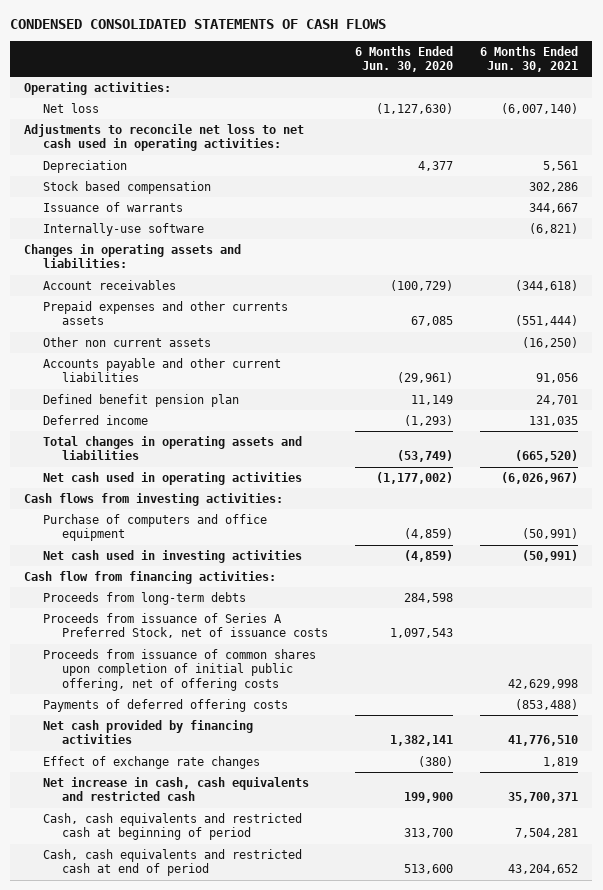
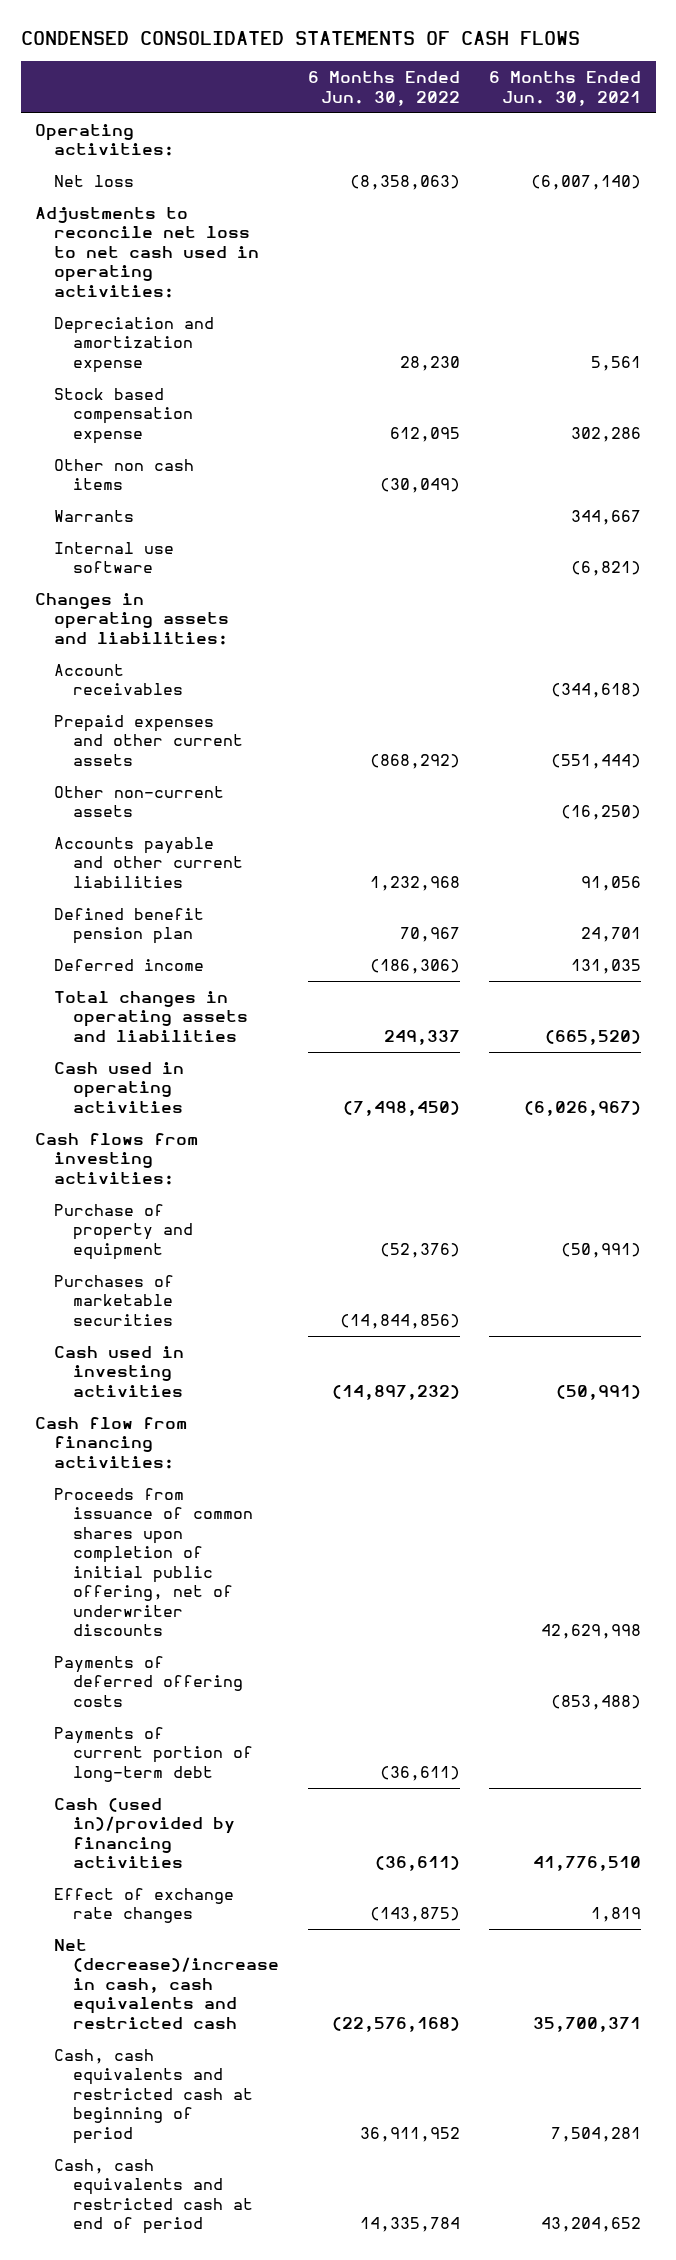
- | 6 Months Ended Jun. 30, 2020 | 6 Months Ended Jun. 30, 2021
+ | 6 Months Ended Jun. 30, 2022 | 6 Months Ended Jun. 30, 2021
- Depreciation | 4,377 | 5,561
- Stock based compensation | | 302,286
- Issuance of warrants | | 344,667
- Internally-use software | | (6,821)
+ Depreciation and amortization expense | 28,230 | 5,561
+ Stock based compensation expense | 612,095 | 302,286
+ Other non cash items | (30,049) |
+ Warrants | | 344,667
+ Internal use software | | (6,821)
- Prepaid expenses and other currents assets | 67,085 | (551,444)
- Other non current assets | | (16,250)
+ Prepaid expenses and other current assets | (868,292) | (551,444)
+ Other non-current assets | | (16,250)
- Net cash used in operating activities | (1,177,002) | (6,026,967)
+ Cash used in operating activities | (7,498,450) | (6,026,967)
- Purchase of computers and office equipment | (4,859) | (50,991)
- Net cash used in investing activities | (4,859) | (50,991)
+ Purchase of property and equipment | (52,376) | (50,991)
+ Purchases of marketable securities | (14,844,856) |
+ Cash used in investing activities | (14,897,232) | (50,991)
- Proceeds from long-term debts | 284,598 |
- Proceeds from issuance of Series A Preferred Stock, net of issuance costs | 1,097,543 |
- Proceeds from issuance of common shares upon completion of initial public offering, net of offering costs | | 42,629,998
+ Proceeds from issuance of common shares upon completion of initial public offering, net of underwriter discounts | | 42,629,998
- Net cash provided by financing activities | 1,382,141 | 41,776,510
+ Payments of current portion of long-term debt | (36,611) |
+ Cash (used in)/provided by financing activities | (36,611) | 41,776,510
- Net increase in cash, cash equivalents and restricted cash | 199,900 | 35,700,371
+ Net (decrease)/increase in cash, cash equivalents and restricted cash | (22,576,168) | 35,700,371

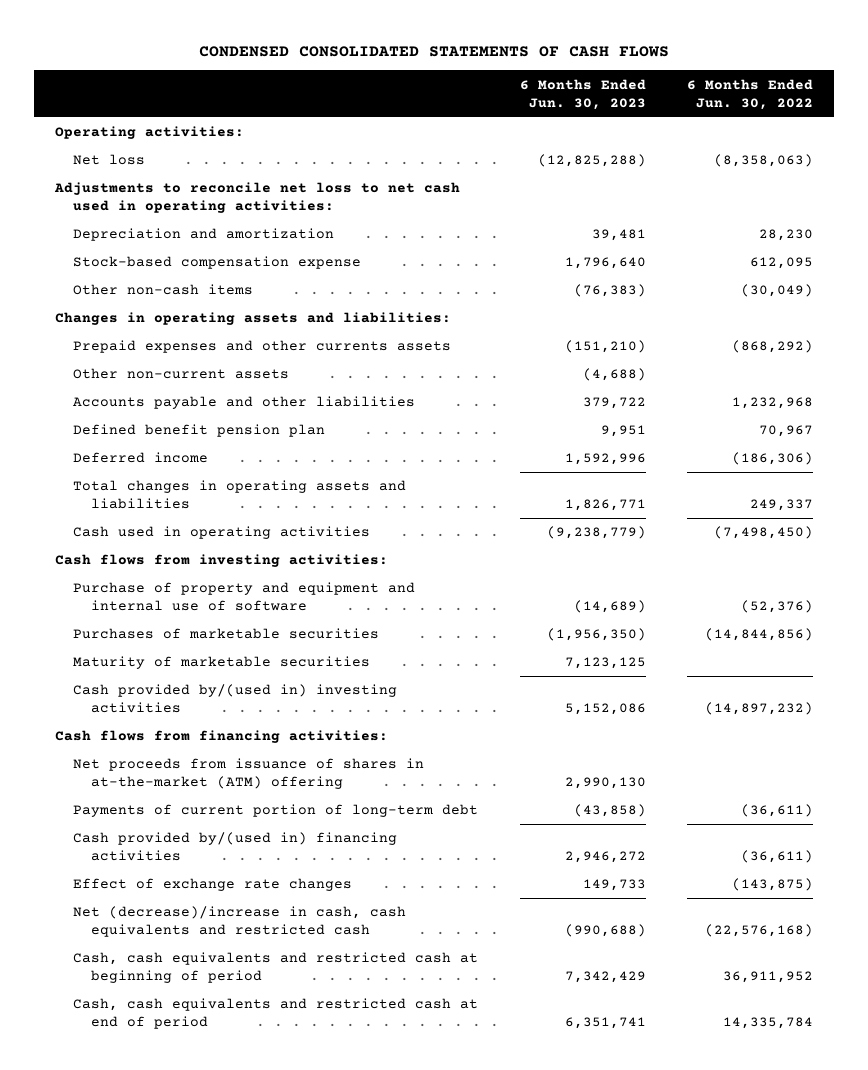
- | 6 Months Ended Jun. 30, 2022 | 6 Months Ended Jun. 30, 2021
+ | 6 Months Ended Jun. 30, 2023 | 6 Months Ended Jun. 30, 2022
- Depreciation and amortization expense | 28,230 | 5,561
- Stock based compensation expense | 612,095 | 302,286
- Other non cash items | (30,049) |
- Warrants | | 344,667
- Internal use software | | (6,821)
+ Depreciation and amortization | 39,481 | 28,230
+ Stock-based compensation expense | 1,796,640 | 612,095
+ Other non-cash items | (76,383) | (30,049)
- Account receivables | | (344,618)
- Prepaid expenses and other current assets | (868,292) | (551,444)
+ Prepaid expenses and other currents assets | (151,210) | (868,292)
- Accounts payable and other current liabilities | 1,232,968 | 91,056
+ Accounts payable and other liabilities | 379,722 | 1,232,968
- Purchase of property and equipment | (52,376) | (50,991)
+ Purchase of property and equipment and internal use of software | (14,689) | (52,376)
- Cash used in investing activities | (14,897,232) | (50,991)
- Cash flow from financing activities:
- Proceeds from issuance of common shares upon completion of initial public offering, net of underwriter discounts | | 42,629,998
- Payments of deferred offering costs | | (853,488)
+ Maturity of marketable securities | 7,123,125 |
+ Cash provided by/(used in) investing activities | 5,152,086 | (14,897,232)
+ Cash flows from financing activities:
+ Net proceeds from issuance of shares in at-the-market (ATM) offering | 2,990,130 |
- Cash (used in)/provided by financing activities | (36,611) | 41,776,510
+ Cash provided by/(used in) financing activities | 2,946,272 | (36,611)

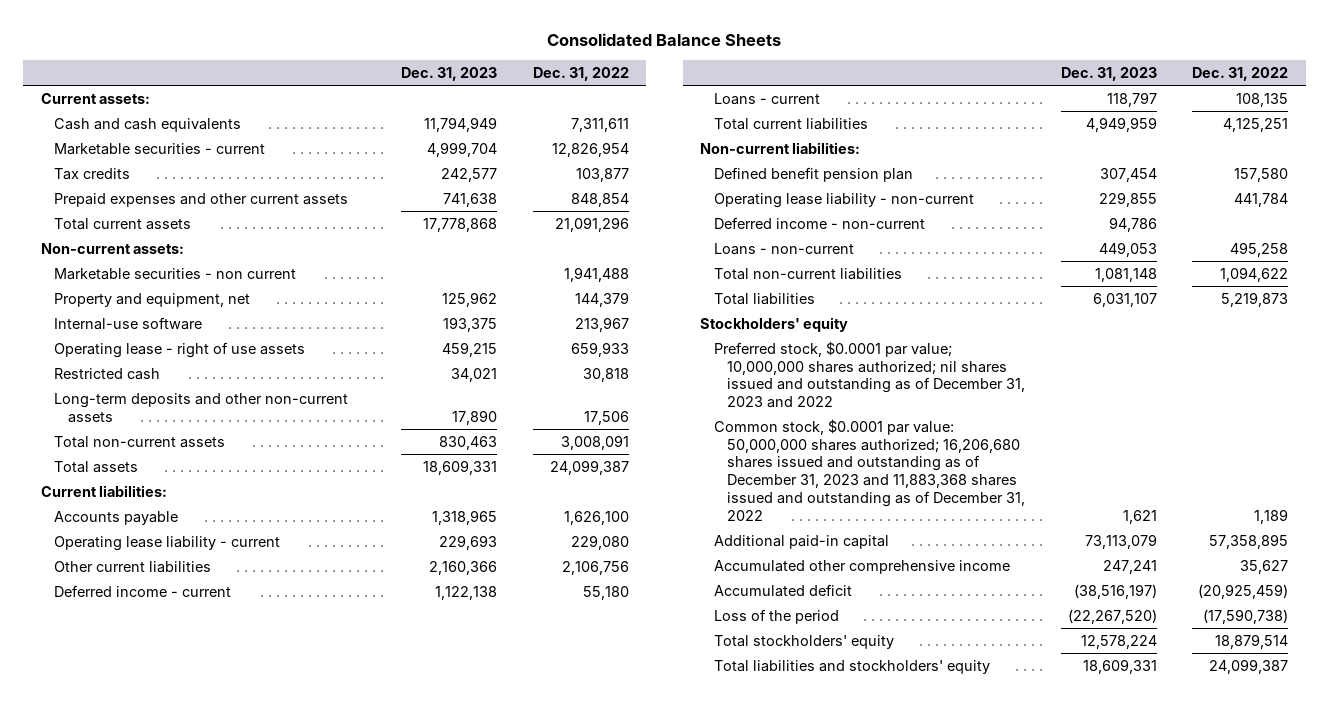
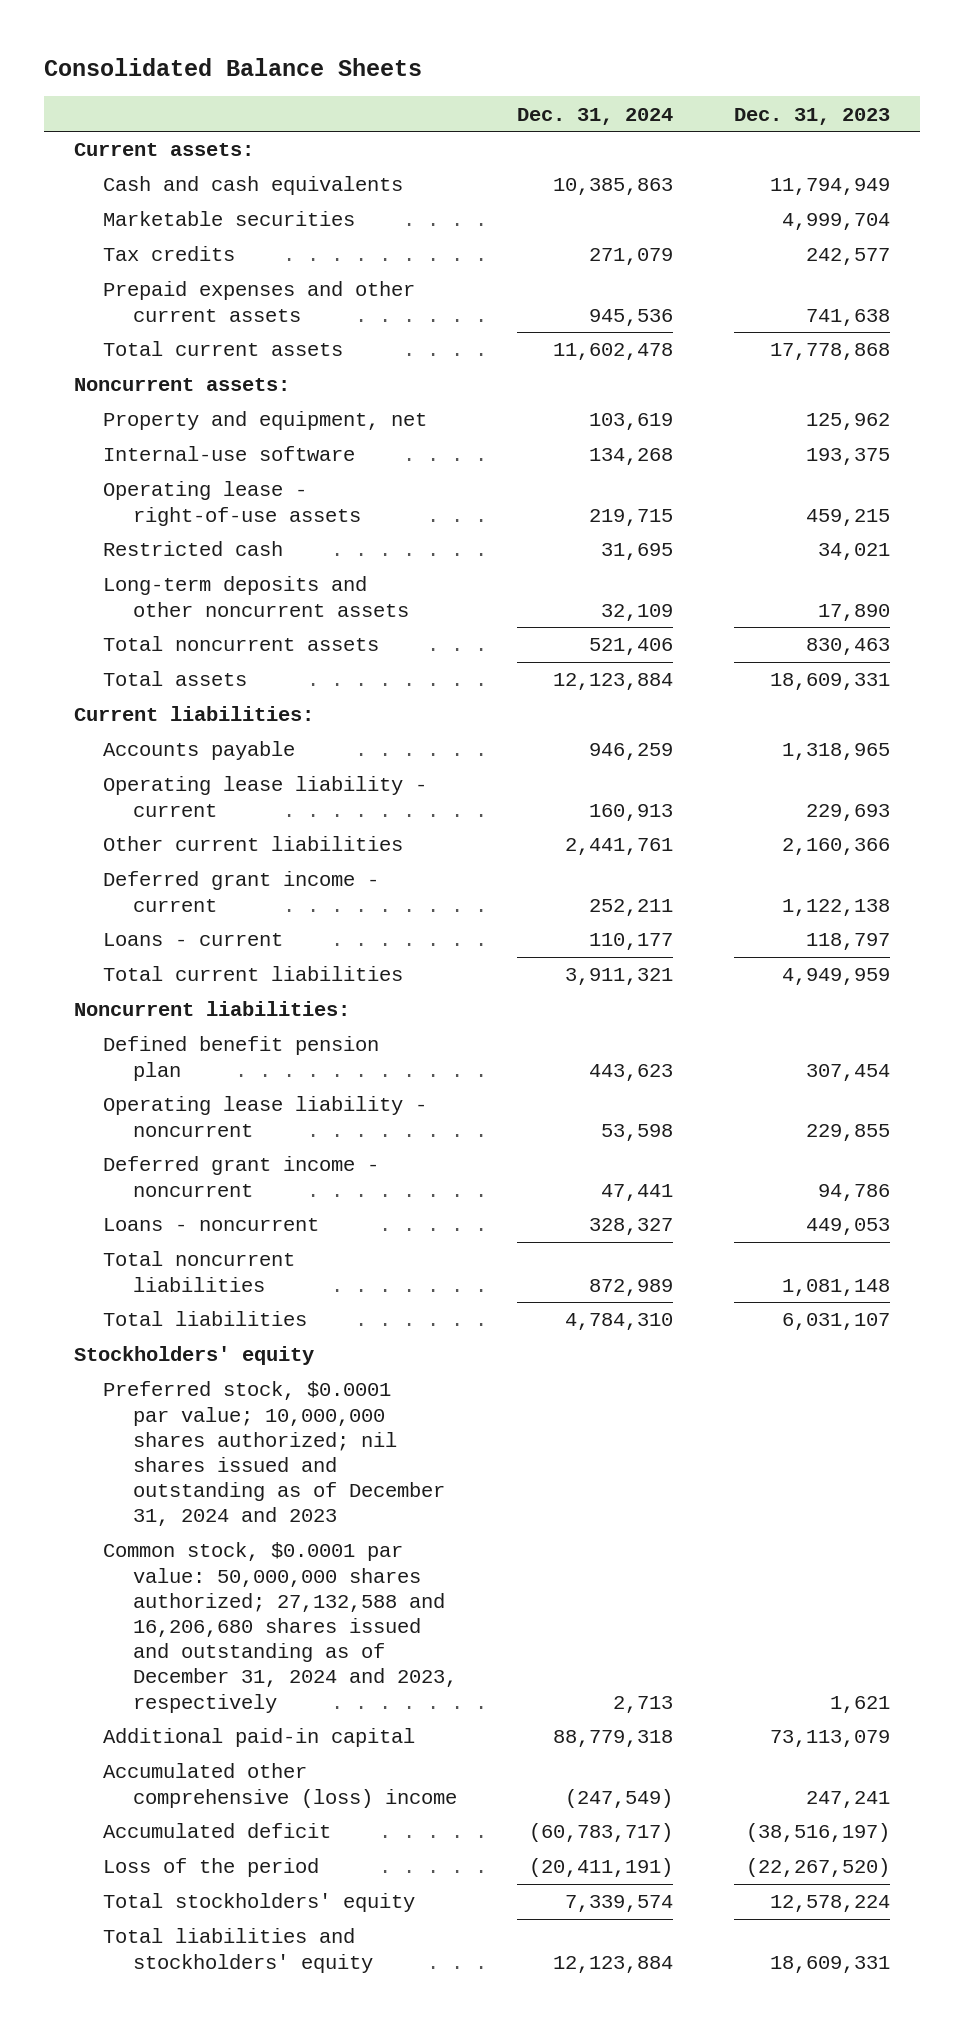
- | Dec. 31, 2023 | Dec. 31, 2022
+ | Dec. 31, 2024 | Dec. 31, 2023
- Marketable securities - current | 4,999,704 | 12,826,954
+ Marketable securities | | 4,999,704
- Non-current assets:
- Marketable securities - non current | | 1,941,488
+ Noncurrent assets:
- Operating lease - right of use assets | 459,215 | 659,933
+ Operating lease - right-of-use assets | 219,715 | 459,215
- Long-term deposits and other non-current assets | 17,890 | 17,506
- Total non-current assets | 830,463 | 3,008,091
+ Long-term deposits and other noncurrent assets | 32,109 | 17,890
+ Total noncurrent assets | 521,406 | 830,463
- Deferred income - current | 1,122,138 | 55,180
+ Deferred grant income - current | 252,211 | 1,122,138
- Non-current liabilities:
+ Noncurrent liabilities:
- Operating lease liability - non-current | 229,855 | 441,784
- Deferred income - non-current | 94,786 |
- Loans - non-current | 449,053 | 495,258
- Total non-current liabilities | 1,081,148 | 1,094,622
+ Operating lease liability - noncurrent | 53,598 | 229,855
+ Deferred grant income - noncurrent | 47,441 | 94,786
+ Loans - noncurrent | 328,327 | 449,053
+ Total noncurrent liabilities | 872,989 | 1,081,148
- Preferred stock, $0.0001 par value; 10,000,000 shares authorized; nil shares issued and outstanding as of December 31, 2023 and 2022
- Common stock, $0.0001 par value: 50,000,000 shares authorized; 16,206,680 shares issued and outstanding as of December 31, 2023 and 11,883,368 shares issued and outstanding as of December 31, 2022 | 1,621 | 1,189
+ Preferred stock, $0.0001 par value; 10,000,000 shares authorized; nil shares issued and outstanding as of December 31, 2024 and 2023
+ Common stock, $0.0001 par value: 50,000,000 shares authorized; 27,132,588 and 16,206,680 shares issued and outstanding as of December 31, 2024 and 2023, respectively | 2,713 | 1,621
- Accumulated other comprehensive income | 247,241 | 35,627
+ Accumulated other comprehensive (loss) income | (247,549) | 247,241

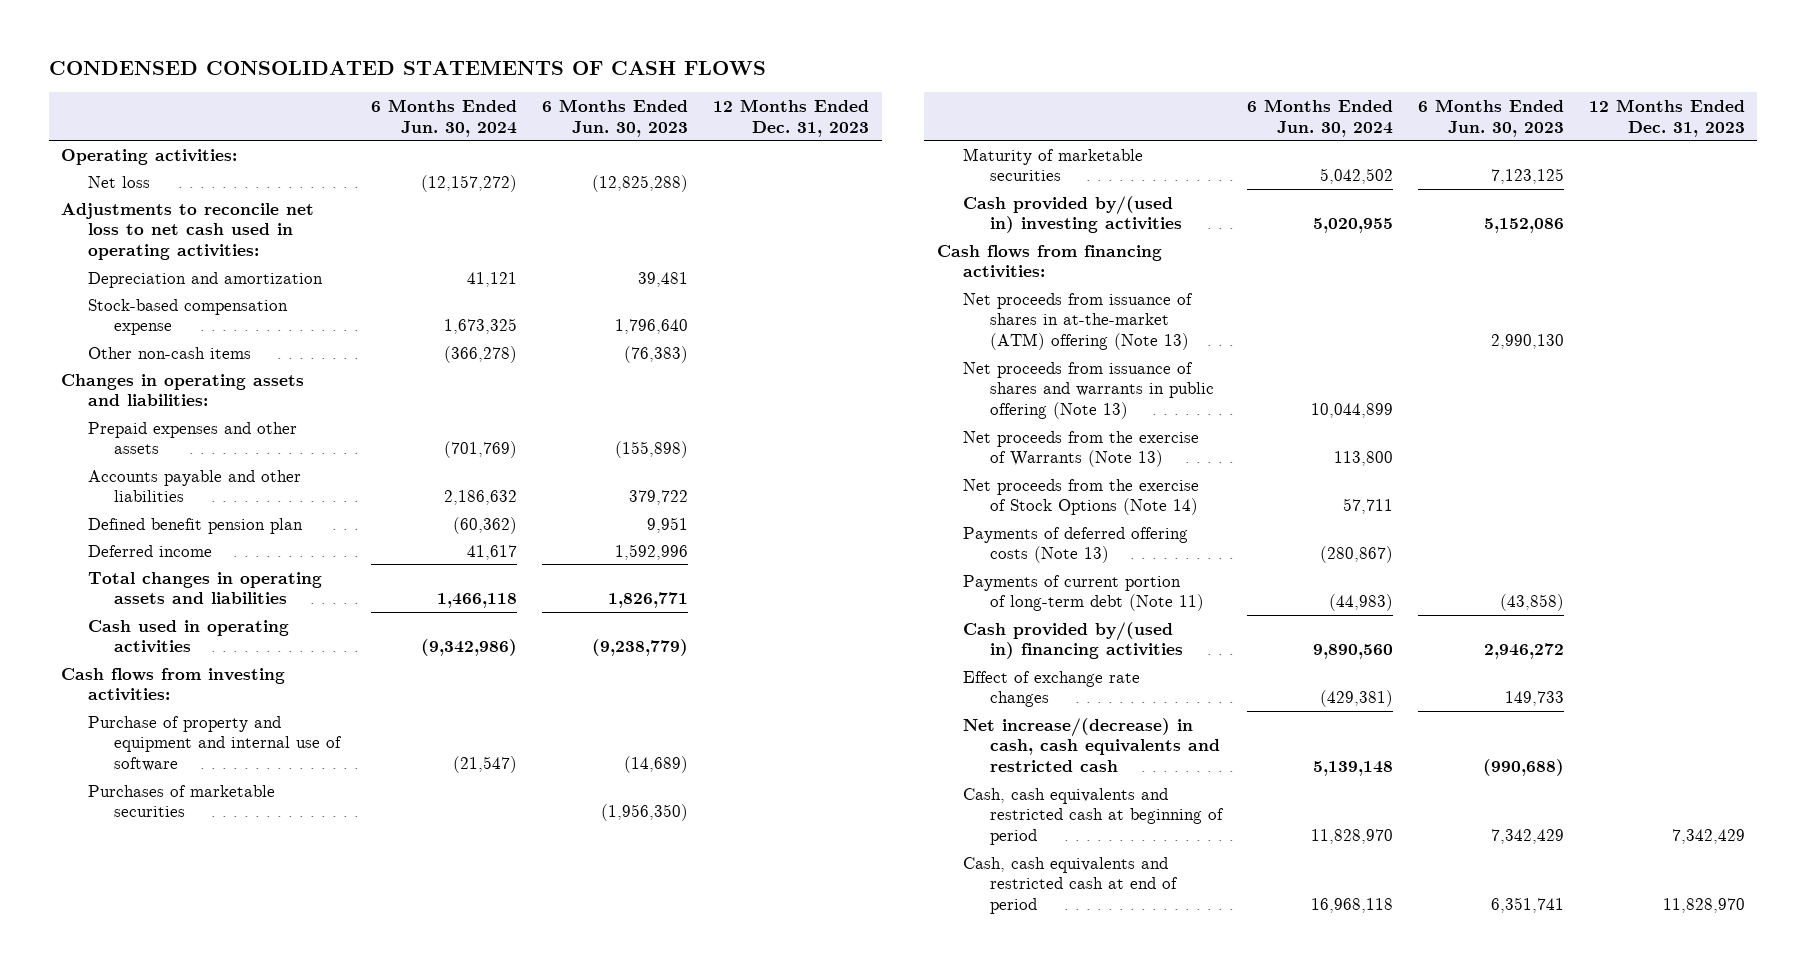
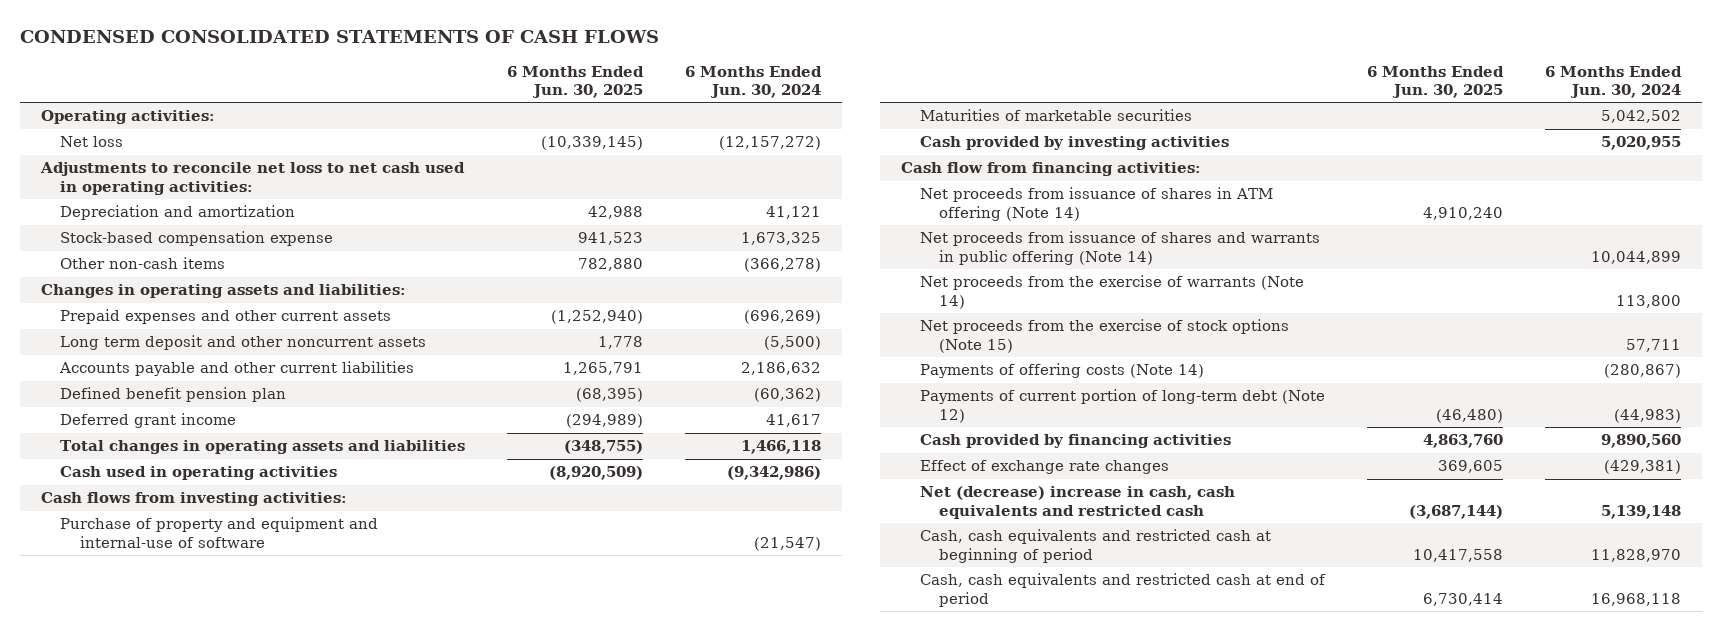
- | 6 Months Ended Jun. 30, 2024 | 6 Months Ended Jun. 30, 2023 | 12 Months Ended Dec. 31, 2023
+ | 6 Months Ended Jun. 30, 2025 | 6 Months Ended Jun. 30, 2024
- Prepaid expenses and other assets | (701,769) | (155,898) |
- Accounts payable and other liabilities | 2,186,632 | 379,722 |
+ Prepaid expenses and other current assets | (1,252,940) | (696,269)
+ Long term deposit and other noncurrent assets | 1,778 | (5,500)
+ Accounts payable and other current liabilities | 1,265,791 | 2,186,632
- Deferred income | 41,617 | 1,592,996 |
+ Deferred grant income | (294,989) | 41,617
- Purchase of property and equipment and internal use of software | (21,547) | (14,689) |
- Purchases of marketable securities | | (1,956,350) |
- Maturity of marketable securities | 5,042,502 | 7,123,125 |
- Cash provided by/(used in) investing activities | 5,020,955 | 5,152,086 |
- Cash flows from financing activities:
- Net proceeds from issuance of shares in at-the-market (ATM) offering (Note 13) | | 2,990,130 |
- Net proceeds from issuance of shares and warrants in public offering (Note 13) | 10,044,899 | |
- Net proceeds from the exercise of Warrants (Note 13) | 113,800 | |
- Net proceeds from the exercise of Stock Options (Note 14) | 57,711 | |
- Payments of deferred offering costs (Note 13) | (280,867) | |
- Payments of current portion of long-term debt (Note 11) | (44,983) | (43,858) |
- Cash provided by/(used in) financing activities | 9,890,560 | 2,946,272 |
+ Purchase of property and equipment and internal-use of software | | (21,547)
+ Maturities of marketable securities | | 5,042,502
+ Cash provided by investing activities | | 5,020,955
+ Cash flow from financing activities:
+ Net proceeds from issuance of shares in ATM offering (Note 14) | 4,910,240 |
+ Net proceeds from issuance of shares and warrants in public offering (Note 14) | | 10,044,899
+ Net proceeds from the exercise of warrants (Note 14) | | 113,800
+ Net proceeds from the exercise of stock options (Note 15) | | 57,711
+ Payments of offering costs (Note 14) | | (280,867)
+ Payments of current portion of long-term debt (Note 12) | (46,480) | (44,983)
+ Cash provided by financing activities | 4,863,760 | 9,890,560
- Net increase/(decrease) in cash, cash equivalents and restricted cash | 5,139,148 | (990,688) |
+ Net (decrease) increase in cash, cash equivalents and restricted cash | (3,687,144) | 5,139,148

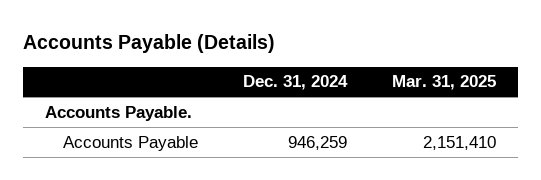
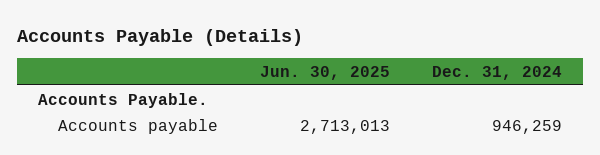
- | Dec. 31, 2024 | Mar. 31, 2025
+ | Jun. 30, 2025 | Dec. 31, 2024
- Accounts Payable | 946,259 | 2,151,410
+ Accounts payable | 2,713,013 | 946,259

